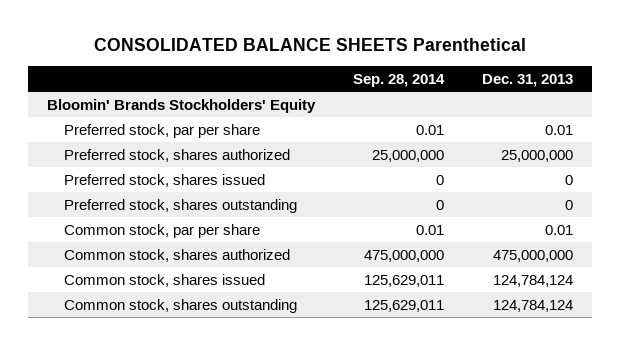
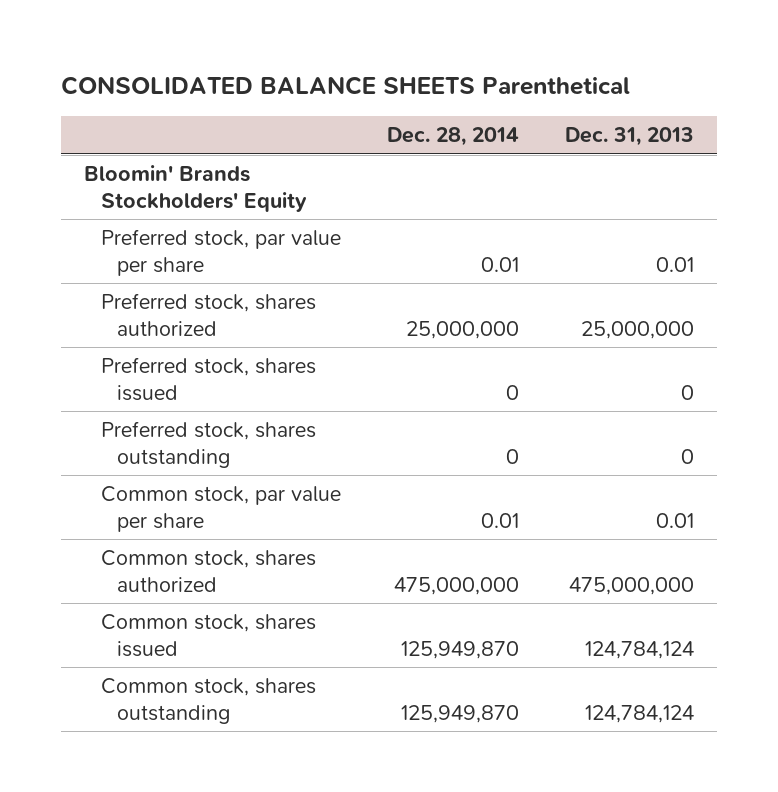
- | Sep. 28, 2014 | Dec. 31, 2013
+ | Dec. 28, 2014 | Dec. 31, 2013
- Preferred stock, par per share | 0.01 | 0.01
+ Preferred stock, par value per share | 0.01 | 0.01
- Common stock, par per share | 0.01 | 0.01
+ Common stock, par value per share | 0.01 | 0.01

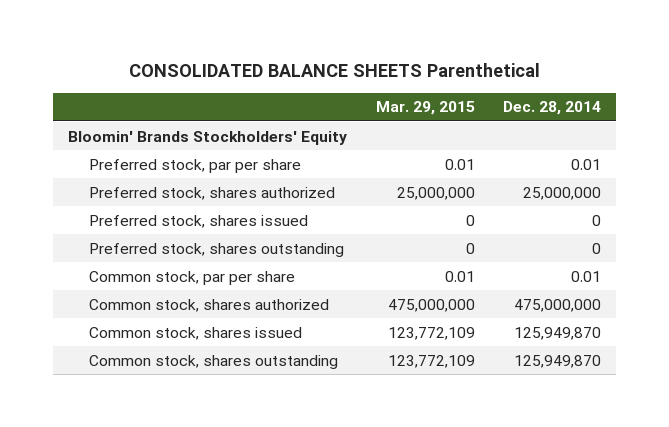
- | Dec. 28, 2014 | Dec. 31, 2013
+ | Mar. 29, 2015 | Dec. 28, 2014
- Preferred stock, par value per share | 0.01 | 0.01
+ Preferred stock, par per share | 0.01 | 0.01
- Common stock, par value per share | 0.01 | 0.01
+ Common stock, par per share | 0.01 | 0.01

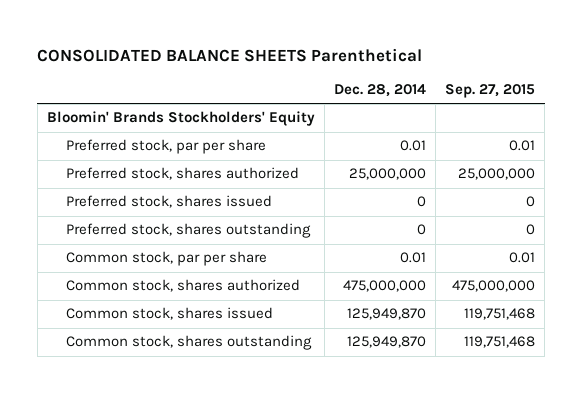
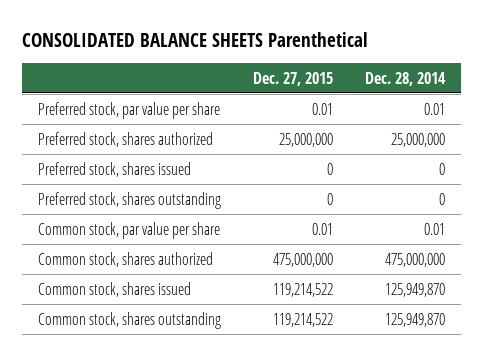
- | Dec. 28, 2014 | Sep. 27, 2015
+ | Dec. 27, 2015 | Dec. 28, 2014
- Bloomin' Brands Stockholders' Equity
- Preferred stock, par per share | 0.01 | 0.01
+ Preferred stock, par value per share | 0.01 | 0.01
- Common stock, par per share | 0.01 | 0.01
+ Common stock, par value per share | 0.01 | 0.01

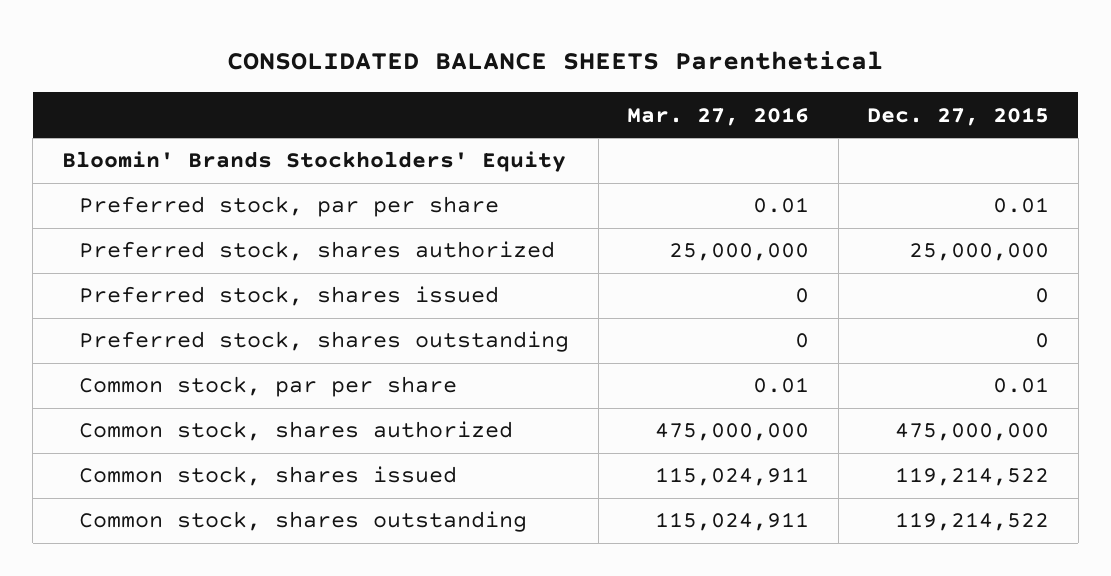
- | Dec. 27, 2015 | Dec. 28, 2014
+ | Mar. 27, 2016 | Dec. 27, 2015
- Preferred stock, par value per share | 0.01 | 0.01
+ Bloomin' Brands Stockholders' Equity
+ Preferred stock, par per share | 0.01 | 0.01
- Common stock, par value per share | 0.01 | 0.01
+ Common stock, par per share | 0.01 | 0.01

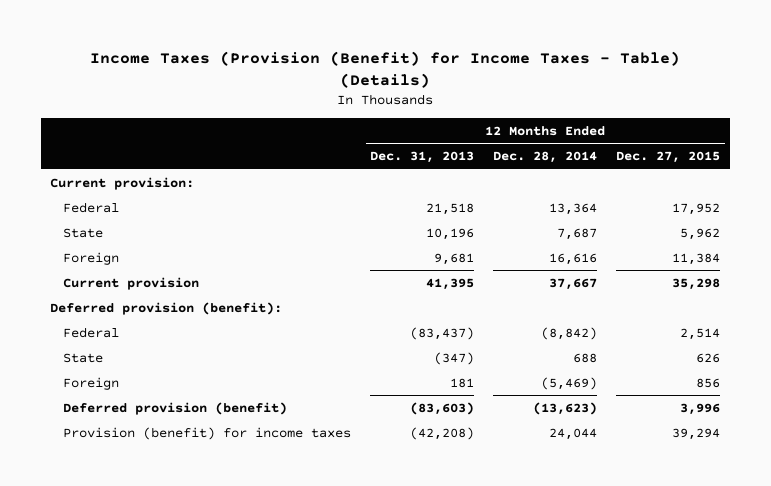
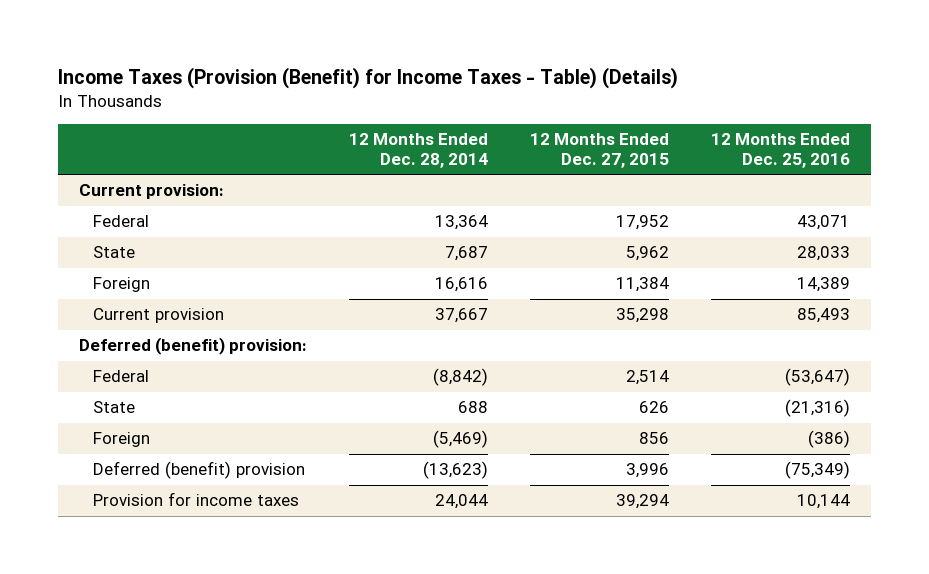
- | 12 Months Ended Dec. 31, 2013 | 12 Months Ended Dec. 28, 2014 | 12 Months Ended Dec. 27, 2015
+ | 12 Months Ended Dec. 28, 2014 | 12 Months Ended Dec. 27, 2015 | 12 Months Ended Dec. 25, 2016
- Deferred provision (benefit):
+ Deferred (benefit) provision:
- Deferred provision (benefit) | (83,603) | (13,623) | 3,996
- Provision (benefit) for income taxes | (42,208) | 24,044 | 39,294
+ Deferred (benefit) provision | (13,623) | 3,996 | (75,349)
+ Provision for income taxes | 24,044 | 39,294 | 10,144

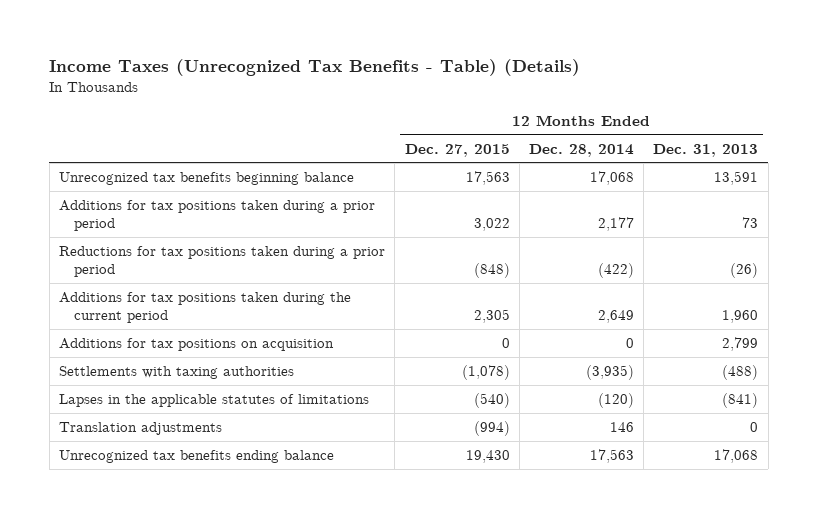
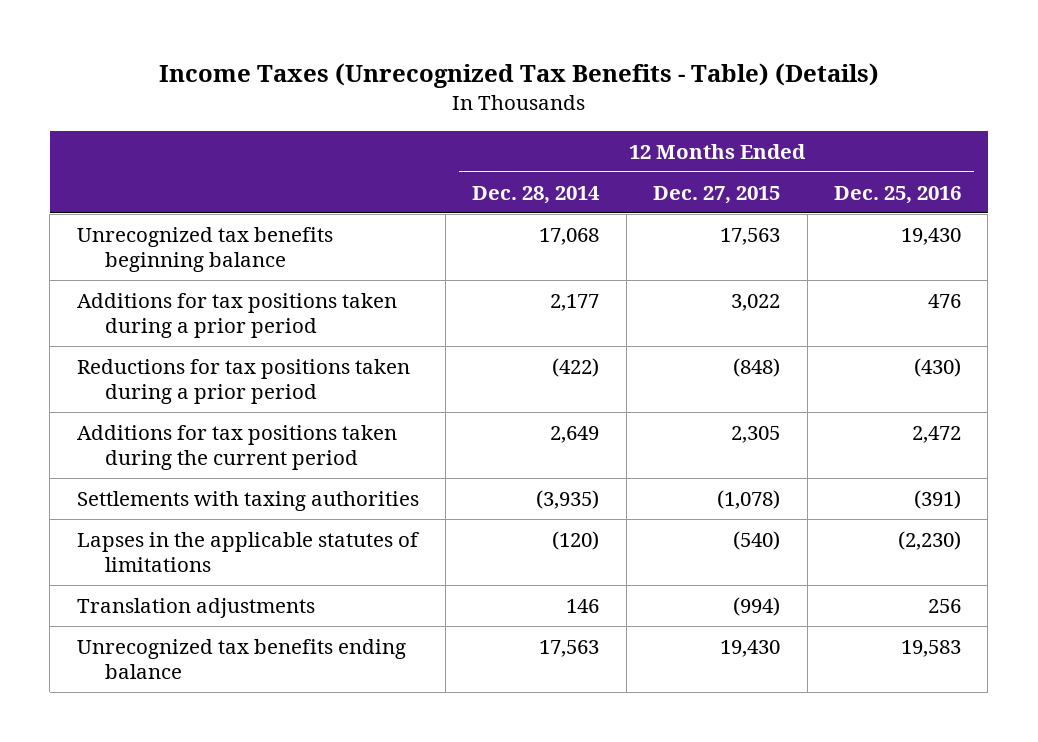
- | 12 Months Ended Dec. 27, 2015 | 12 Months Ended Dec. 28, 2014 | 12 Months Ended Dec. 31, 2013
+ | 12 Months Ended Dec. 28, 2014 | 12 Months Ended Dec. 27, 2015 | 12 Months Ended Dec. 25, 2016
- Additions for tax positions on acquisition | 0 | 0 | 2,799

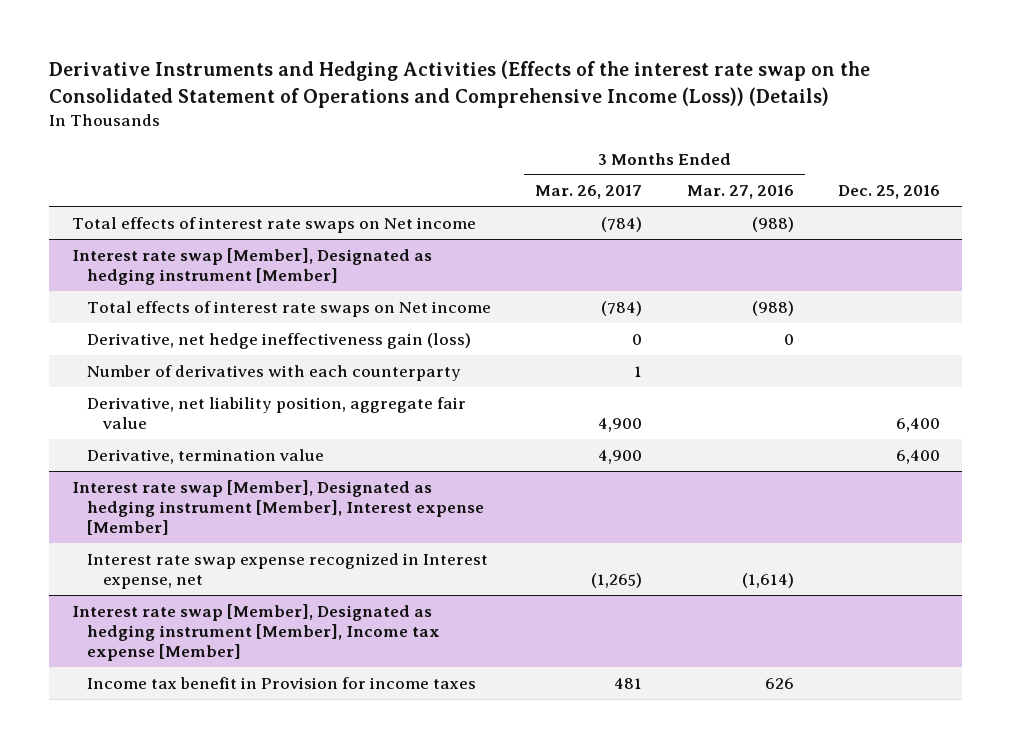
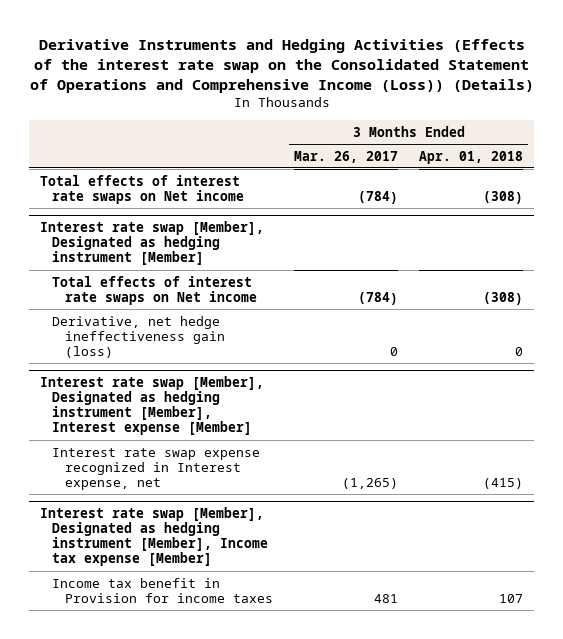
- | 3 Months Ended Mar. 26, 2017 | 3 Months Ended Mar. 27, 2016 | Dec. 25, 2016
+ | 3 Months Ended Mar. 26, 2017 | 3 Months Ended Apr. 01, 2018
@ Interest rate swap [Member], Designated as hedging instrument [Member]
- Number of derivatives with each counterparty | 1 | |
- Derivative, net liability position, aggregate fair value | 4,900 | | 6,400
- Derivative, termination value | 4,900 | | 6,400

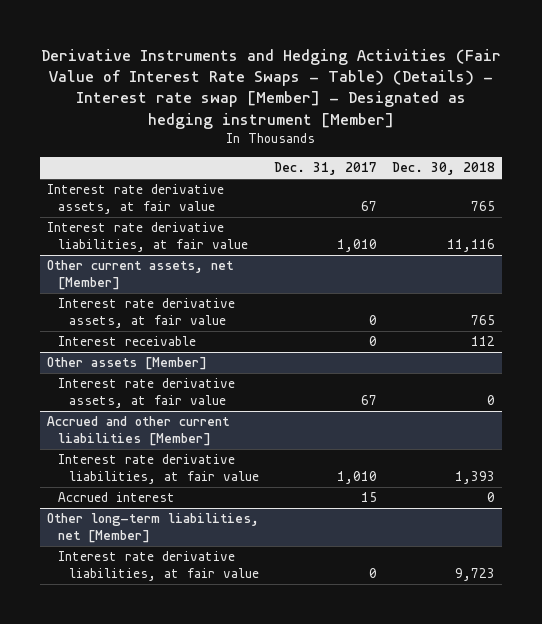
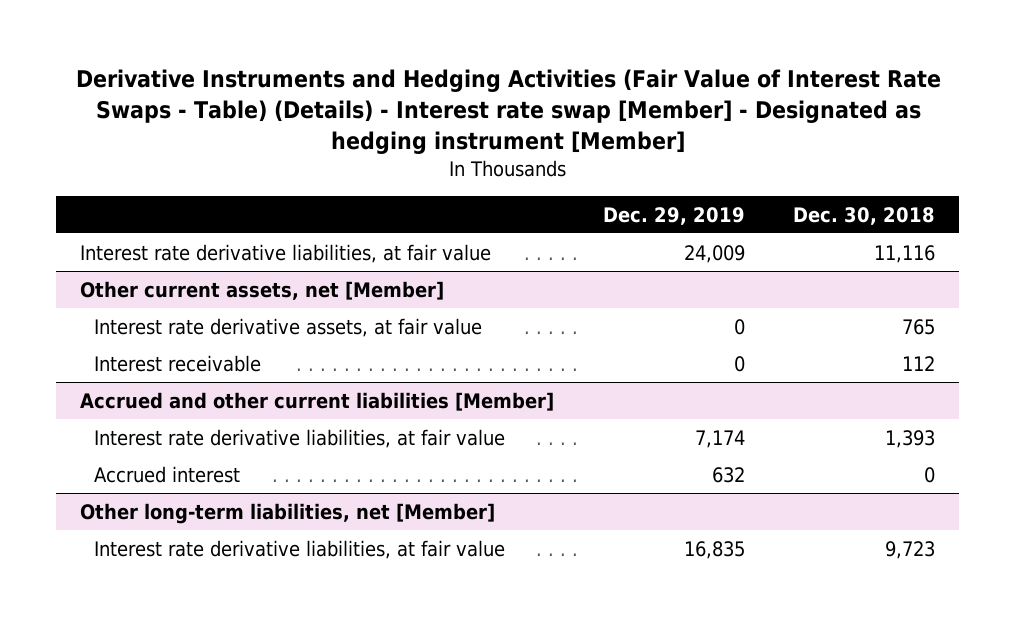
- | Dec. 31, 2017 | Dec. 30, 2018
+ | Dec. 29, 2019 | Dec. 30, 2018
- Interest rate derivative assets, at fair value | 67 | 765
- Other assets [Member]
- Interest rate derivative assets, at fair value | 67 | 0

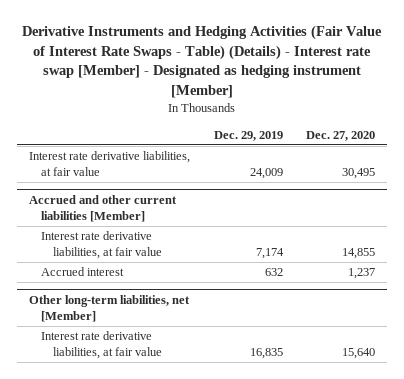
- | Dec. 29, 2019 | Dec. 30, 2018
+ | Dec. 29, 2019 | Dec. 27, 2020
- Other current assets, net [Member]
- Interest rate derivative assets, at fair value | 0 | 765
- Interest receivable | 0 | 112

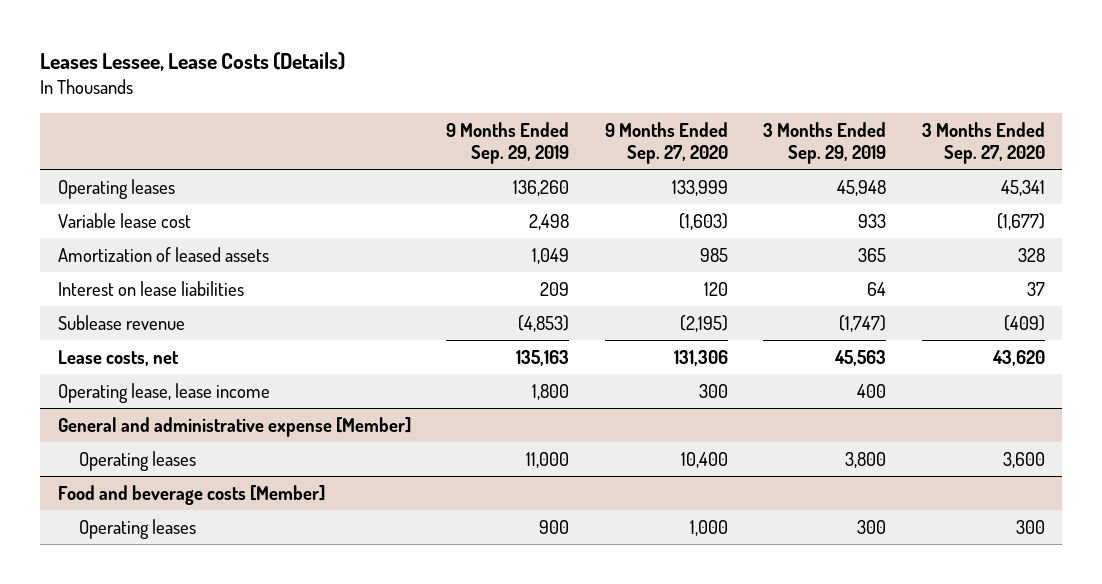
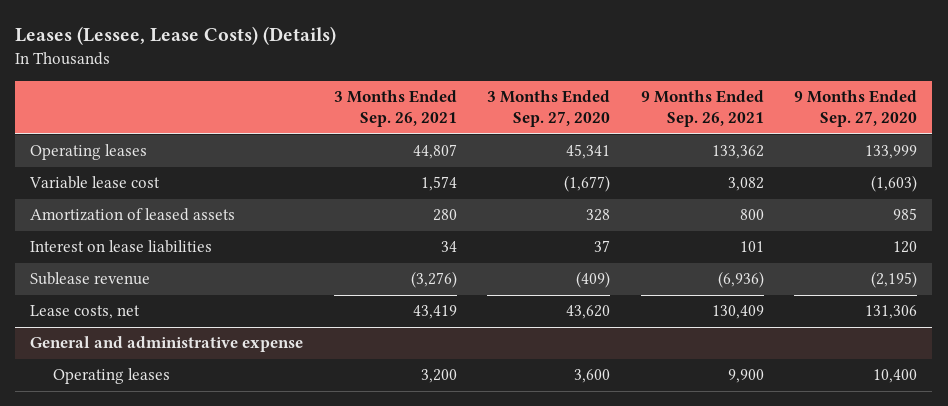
- Leases Lessee, Lease Costs (Details)
+ Leases (Lessee, Lease Costs) (Details)
- | 9 Months Ended Sep. 29, 2019 | 9 Months Ended Sep. 27, 2020 | 3 Months Ended Sep. 29, 2019 | 3 Months Ended Sep. 27, 2020
+ | 3 Months Ended Sep. 26, 2021 | 3 Months Ended Sep. 27, 2020 | 9 Months Ended Sep. 26, 2021 | 9 Months Ended Sep. 27, 2020
- Operating lease, lease income | 1,800 | 300 | 400 |
- General and administrative expense [Member]
+ General and administrative expense
- Food and beverage costs [Member]
- Operating leases | 900 | 1,000 | 300 | 300

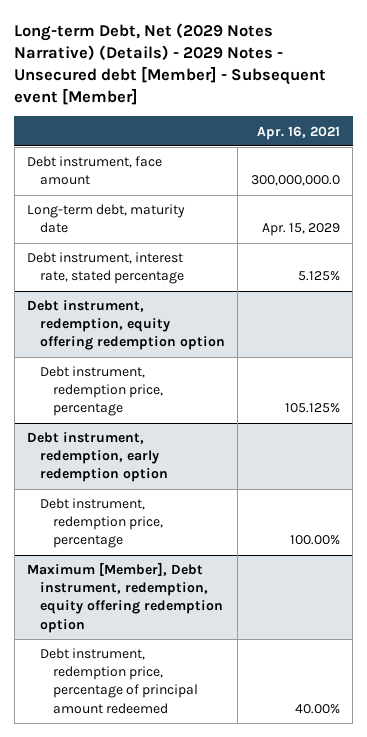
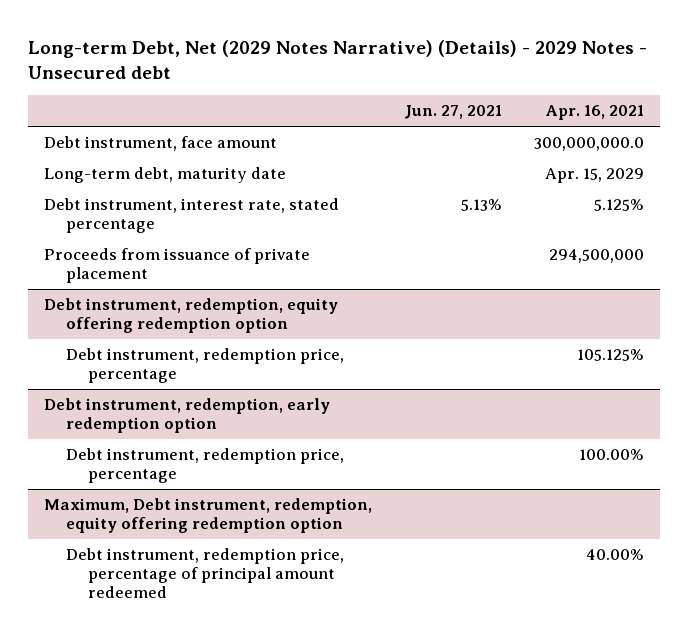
- Long-term Debt, Net (2029 Notes Narrative) (Details) - 2029 Notes - Unsecured debt [Member] - Subsequent event [Member]
+ Long-term Debt, Net (2029 Notes Narrative) (Details) - 2029 Notes - Unsecured debt
- | Apr. 16, 2021
+ | Jun. 27, 2021 | Apr. 16, 2021
+ Proceeds from issuance of private placement | | 294,500,000
- Maximum [Member], Debt instrument, redemption, equity offering redemption option
+ Maximum, Debt instrument, redemption, equity offering redemption option

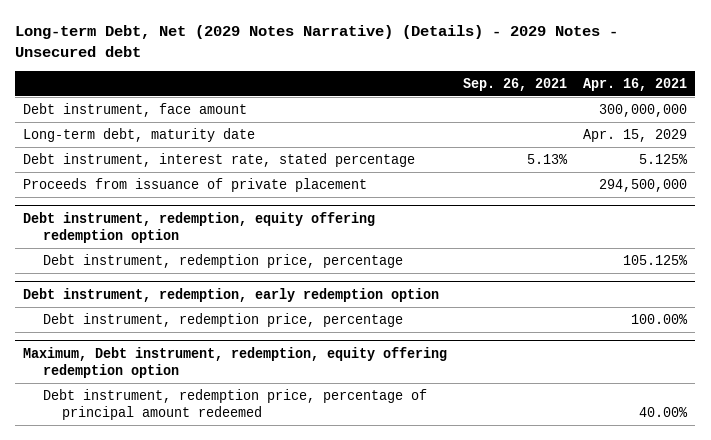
- | Jun. 27, 2021 | Apr. 16, 2021
+ | Sep. 26, 2021 | Apr. 16, 2021
- Debt instrument, face amount | | 300,000,000.0
+ Debt instrument, face amount | | 300,000,000

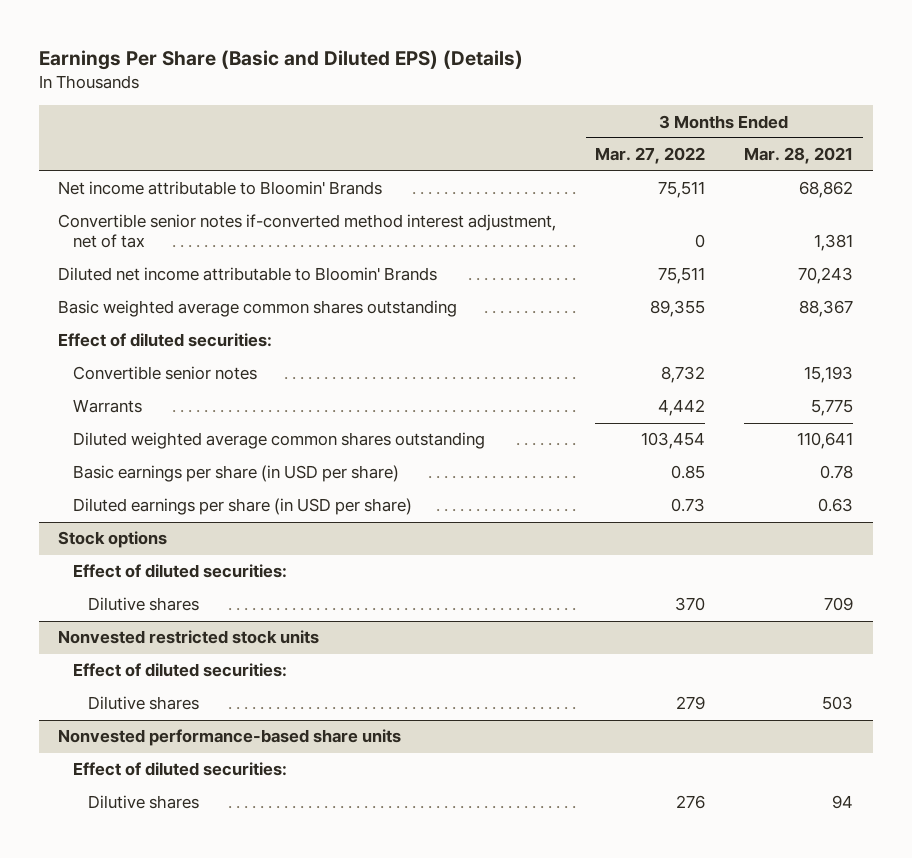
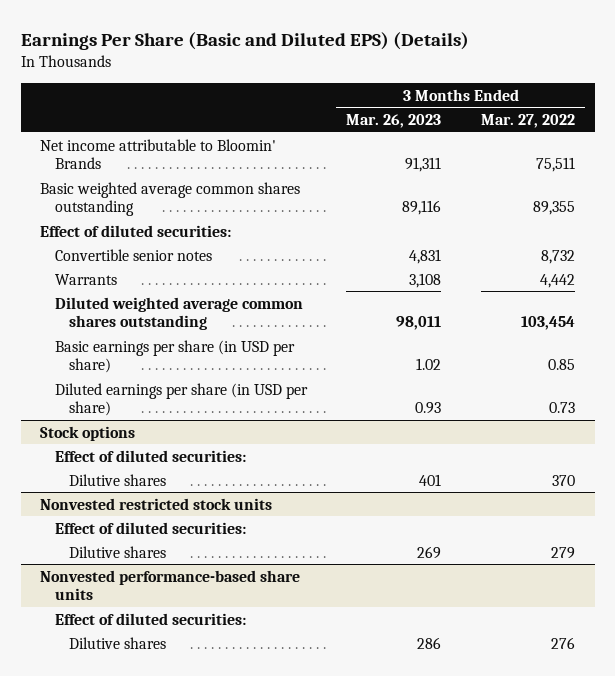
- | 3 Months Ended Mar. 27, 2022 | 3 Months Ended Mar. 28, 2021
+ | 3 Months Ended Mar. 26, 2023 | 3 Months Ended Mar. 27, 2022
- Convertible senior notes if-converted method interest adjustment, net of tax | 0 | 1,381
- Diluted net income attributable to Bloomin' Brands | 75,511 | 70,243

